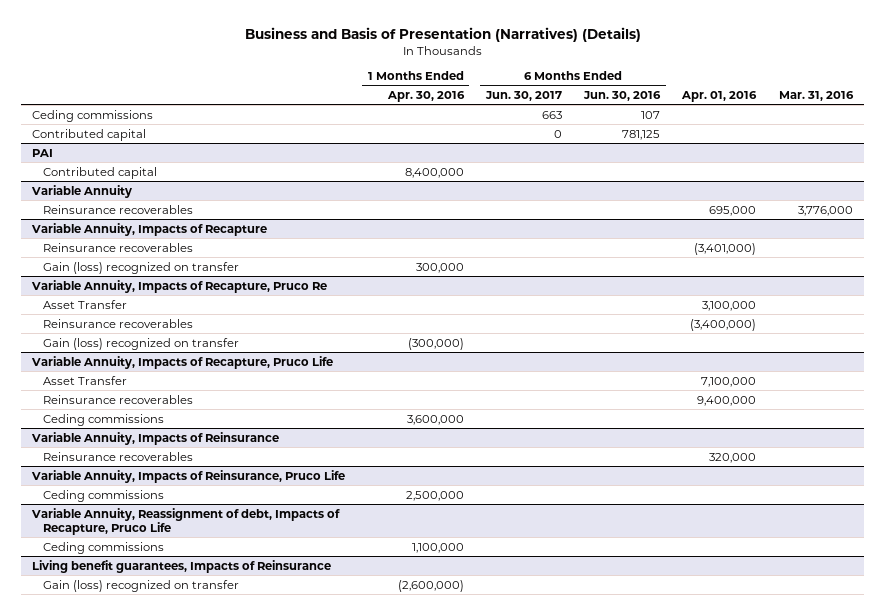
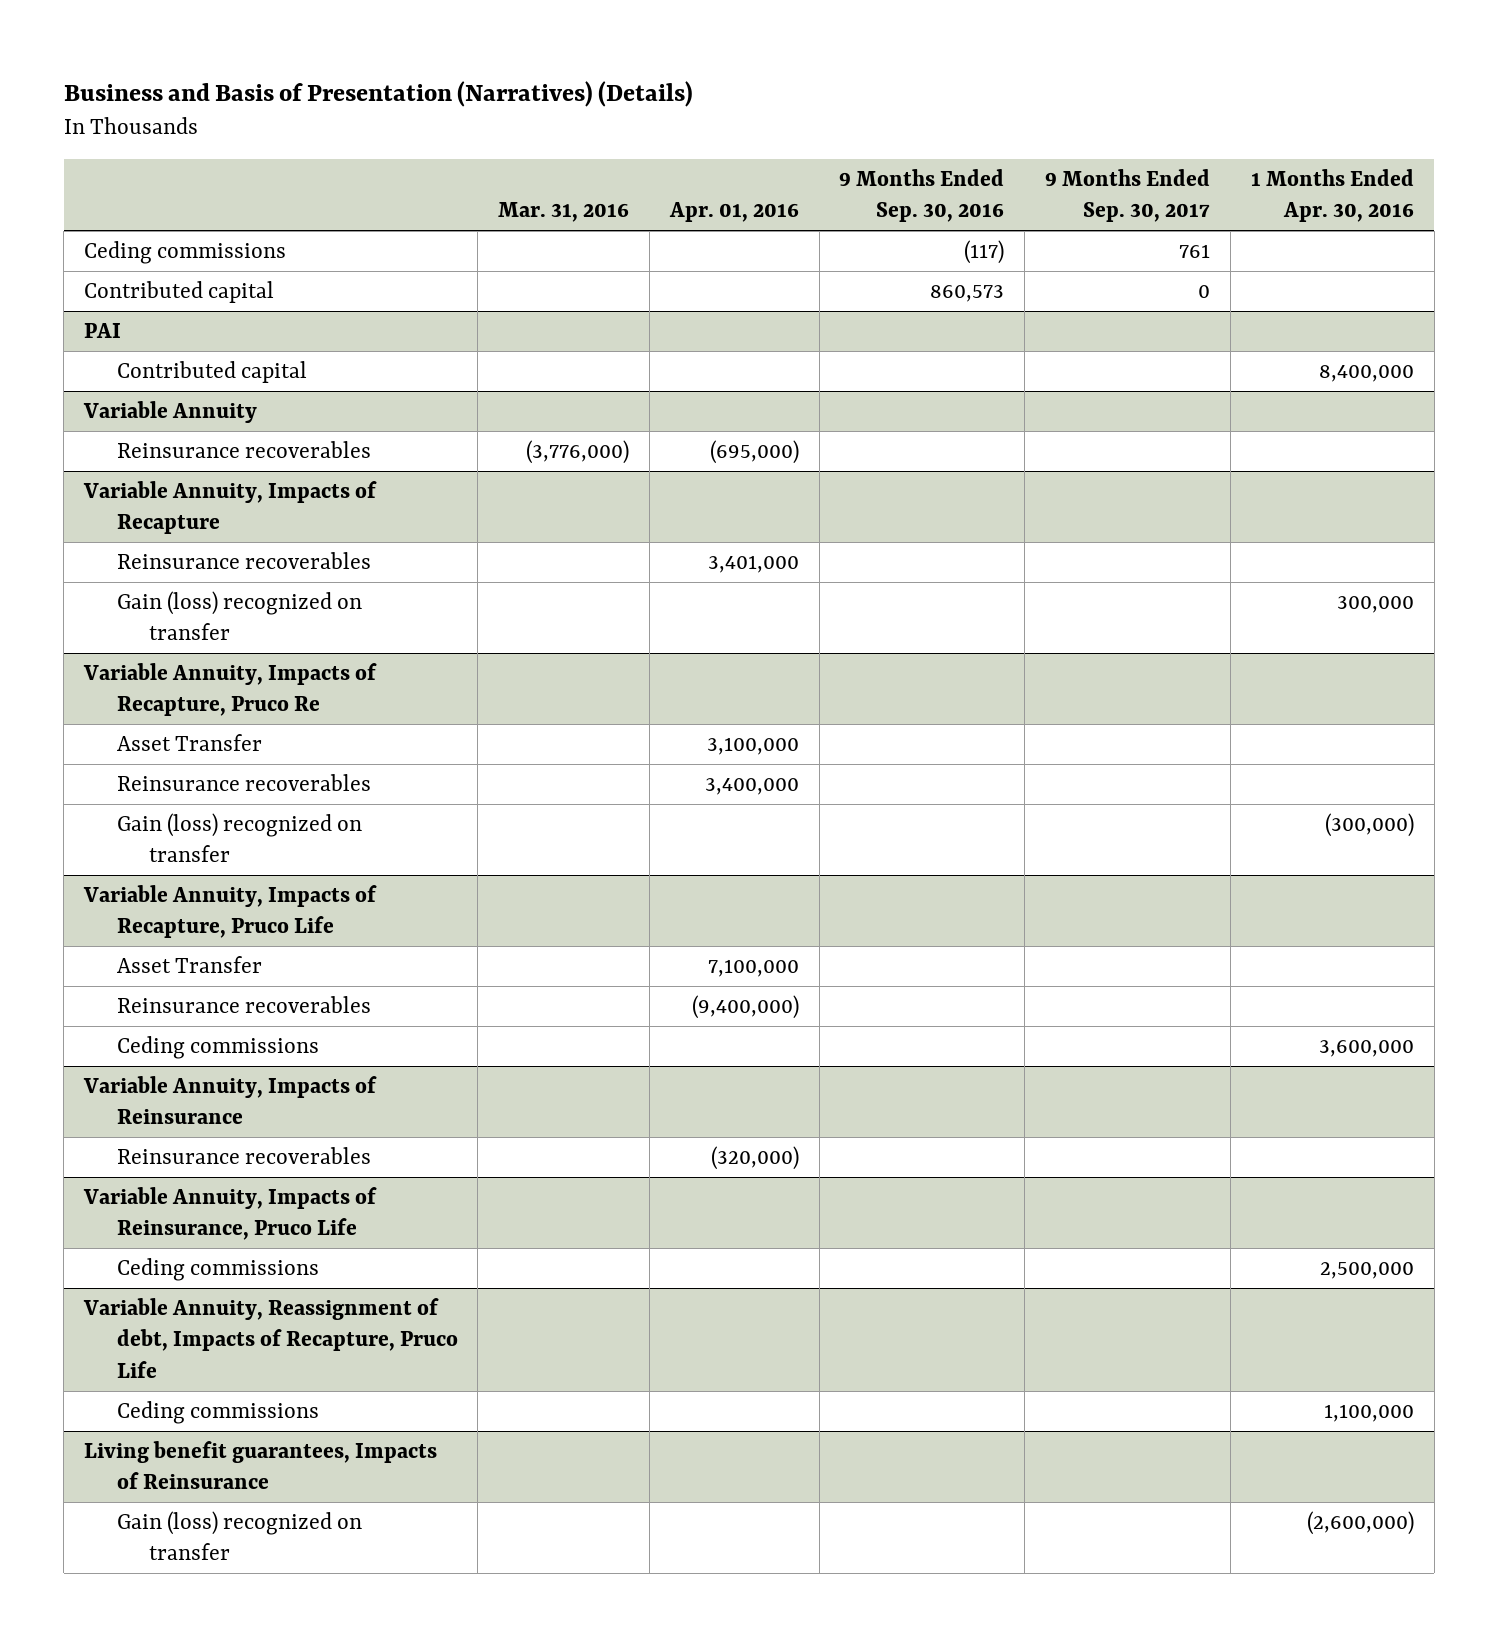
- | 1 Months Ended Apr. 30, 2016 | 6 Months Ended Jun. 30, 2017 | 6 Months Ended Jun. 30, 2016 | Apr. 01, 2016 | Mar. 31, 2016
+ | Mar. 31, 2016 | Apr. 01, 2016 | 9 Months Ended Sep. 30, 2016 | 9 Months Ended Sep. 30, 2017 | 1 Months Ended Apr. 30, 2016
@ Variable Annuity
- Reinsurance recoverables | | | | 695,000 | 3,776,000
+ Reinsurance recoverables | (3,776,000) | (695,000) | | |
@ Variable Annuity, Impacts of Recapture
- Reinsurance recoverables | | | | (3,401,000) |
+ Reinsurance recoverables | | 3,401,000 | | |
@ Variable Annuity, Impacts of Recapture, Pruco Re
- Reinsurance recoverables | | | | (3,400,000) |
+ Reinsurance recoverables | | 3,400,000 | | |
@ Variable Annuity, Impacts of Recapture, Pruco Life
- Reinsurance recoverables | | | | 9,400,000 |
+ Reinsurance recoverables | | (9,400,000) | | |
@ Variable Annuity, Impacts of Reinsurance
- Reinsurance recoverables | | | | 320,000 |
+ Reinsurance recoverables | | (320,000) | | |

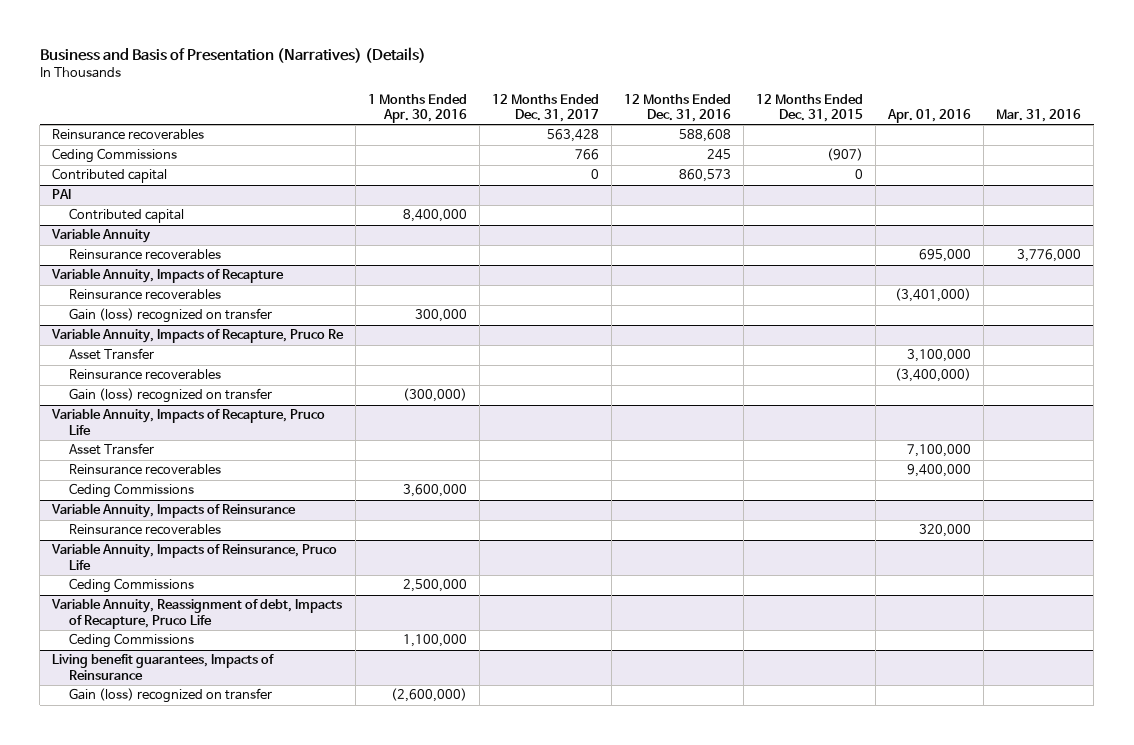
- | Mar. 31, 2016 | Apr. 01, 2016 | 9 Months Ended Sep. 30, 2016 | 9 Months Ended Sep. 30, 2017 | 1 Months Ended Apr. 30, 2016
+ | 1 Months Ended Apr. 30, 2016 | 12 Months Ended Dec. 31, 2017 | 12 Months Ended Dec. 31, 2016 | 12 Months Ended Dec. 31, 2015 | Apr. 01, 2016 | Mar. 31, 2016
- Ceding commissions | | | (117) | 761 |
+ Reinsurance recoverables | | 563,428 | 588,608 | | |
+ Ceding Commissions | | 766 | 245 | (907) | |
@ Variable Annuity
- Reinsurance recoverables | (3,776,000) | (695,000) | | |
+ Reinsurance recoverables | | | | | 695,000 | 3,776,000
@ Variable Annuity, Impacts of Recapture
- Reinsurance recoverables | | 3,401,000 | | |
+ Reinsurance recoverables | | | | | (3,401,000) |
@ Variable Annuity, Impacts of Recapture, Pruco Re
- Reinsurance recoverables | | 3,400,000 | | |
+ Reinsurance recoverables | | | | | (3,400,000) |
@ Variable Annuity, Impacts of Recapture, Pruco Life
- Reinsurance recoverables | | (9,400,000) | | |
- Ceding commissions | | | | | 3,600,000
+ Reinsurance recoverables | | | | | 9,400,000 |
+ Ceding Commissions | 3,600,000 | | | | |
@ Variable Annuity, Impacts of Reinsurance
- Reinsurance recoverables | | (320,000) | | |
+ Reinsurance recoverables | | | | | 320,000 |
@ Variable Annuity, Impacts of Reinsurance, Pruco Life
- Ceding commissions | | | | | 2,500,000
+ Ceding Commissions | 2,500,000 | | | | |
@ Variable Annuity, Reassignment of debt, Impacts of Recapture, Pruco Life
- Ceding commissions | | | | | 1,100,000
+ Ceding Commissions | 1,100,000 | | | | |

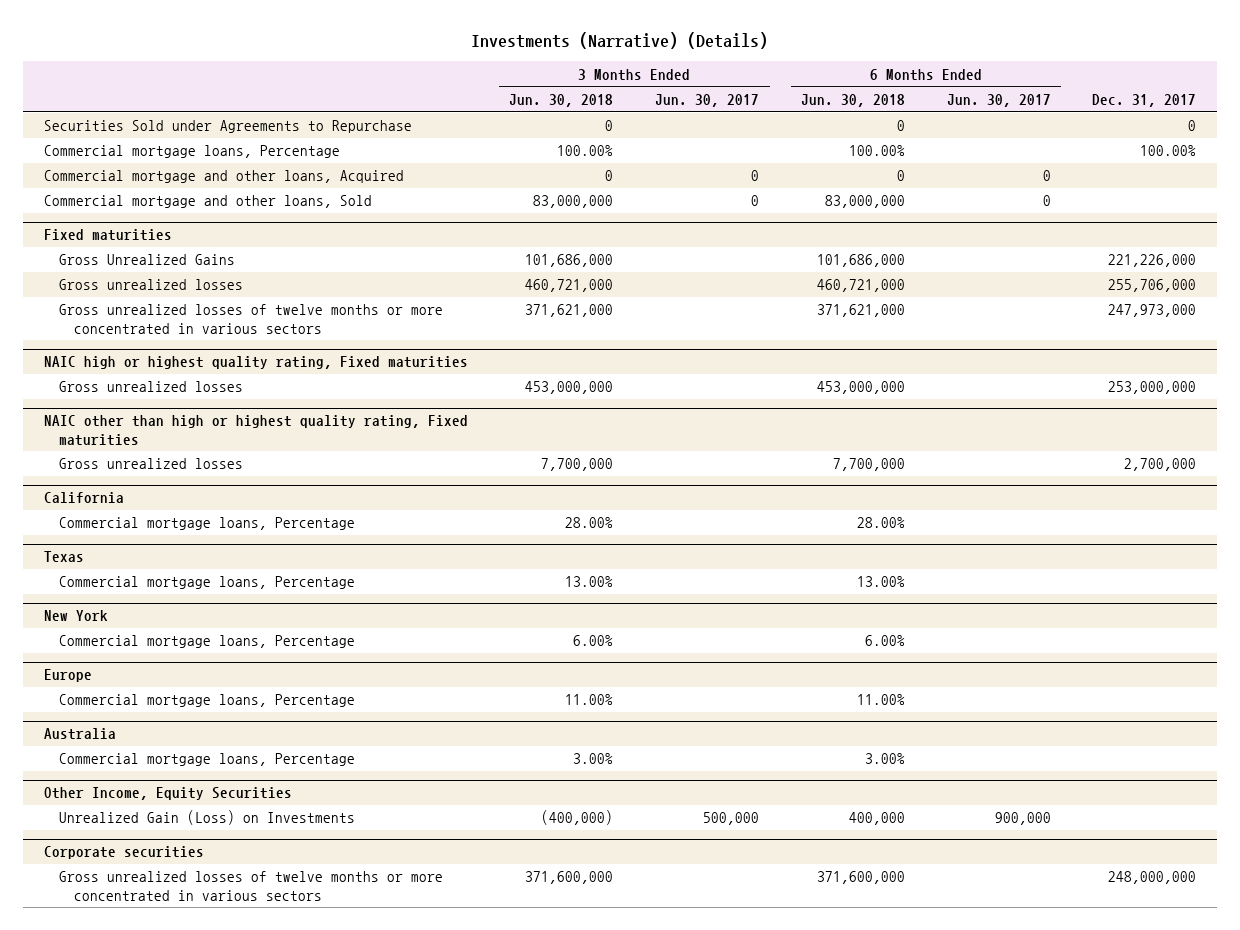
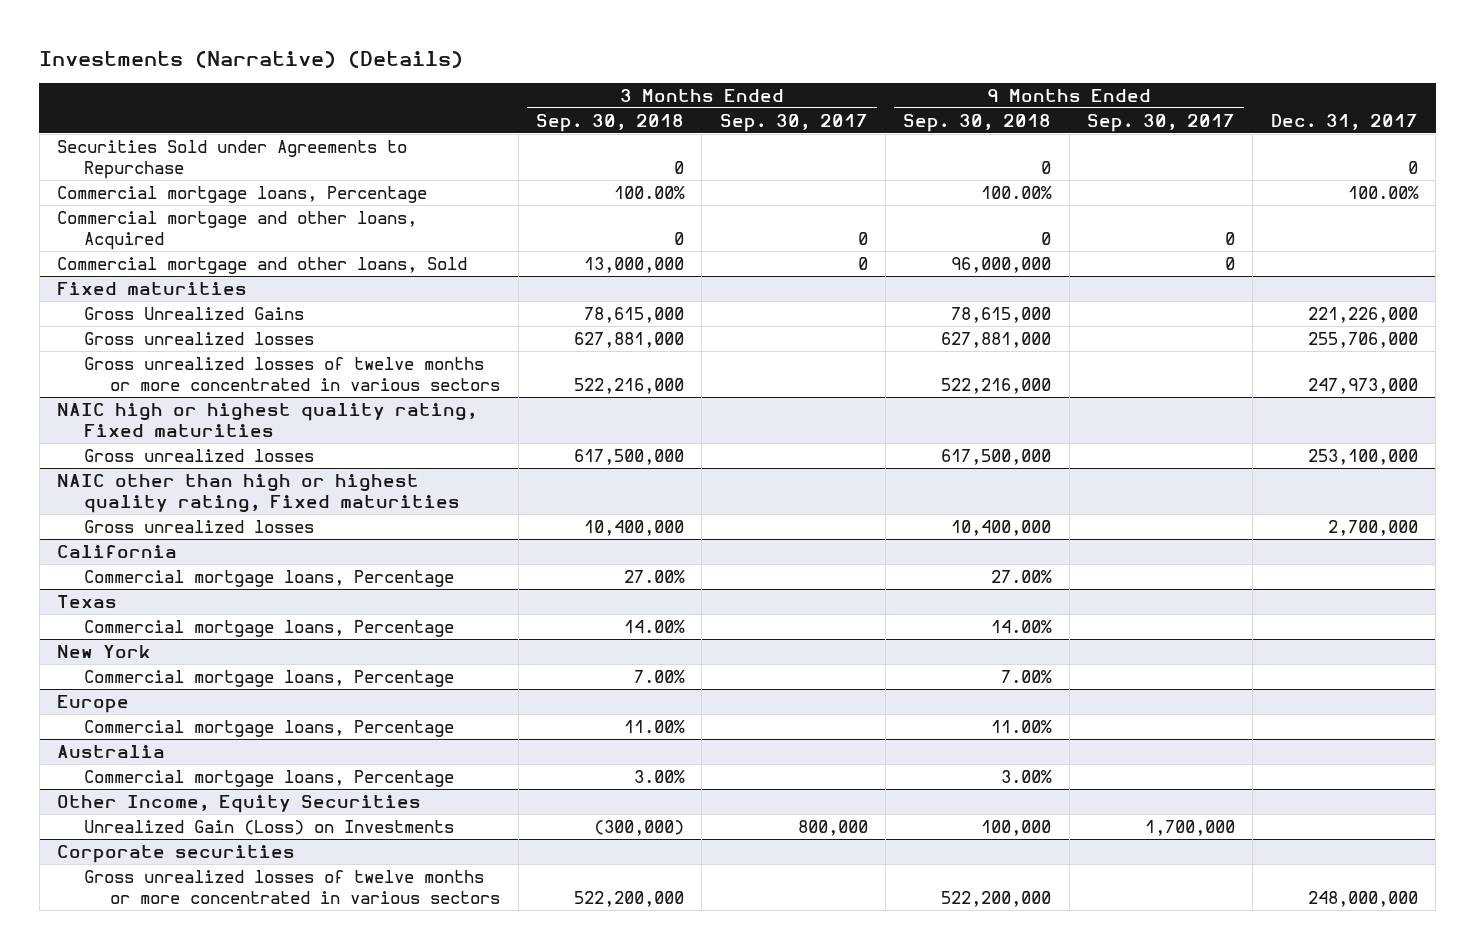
- | 3 Months Ended Jun. 30, 2018 | 3 Months Ended Jun. 30, 2017 | 6 Months Ended Jun. 30, 2018 | 6 Months Ended Jun. 30, 2017 | Dec. 31, 2017
+ | 3 Months Ended Sep. 30, 2018 | 3 Months Ended Sep. 30, 2017 | 9 Months Ended Sep. 30, 2018 | 9 Months Ended Sep. 30, 2017 | Dec. 31, 2017
@ NAIC high or highest quality rating, Fixed maturities
- Gross unrealized losses | 453,000,000 | | 453,000,000 | | 253,000,000
+ Gross unrealized losses | 617,500,000 | | 617,500,000 | | 253,100,000

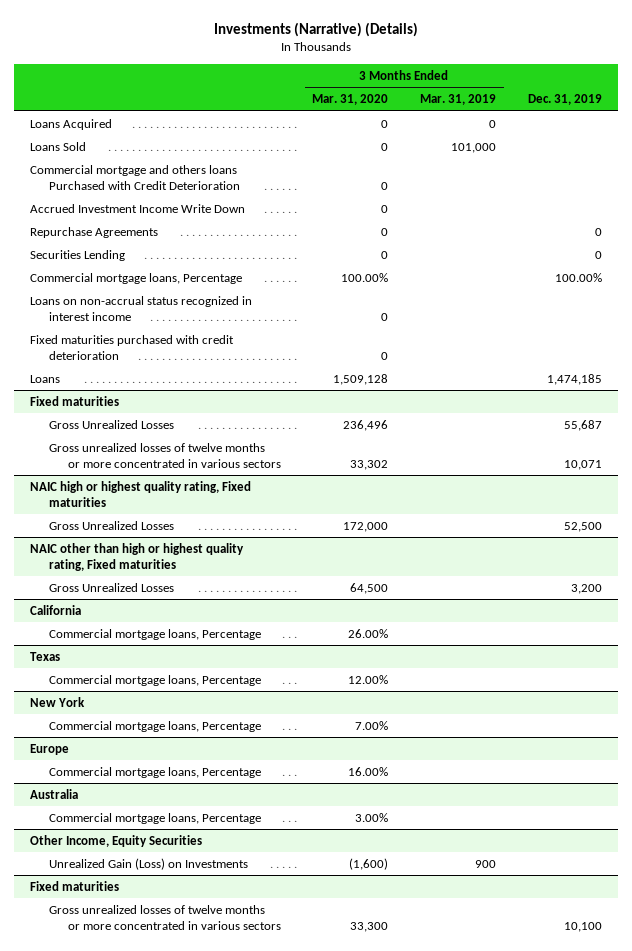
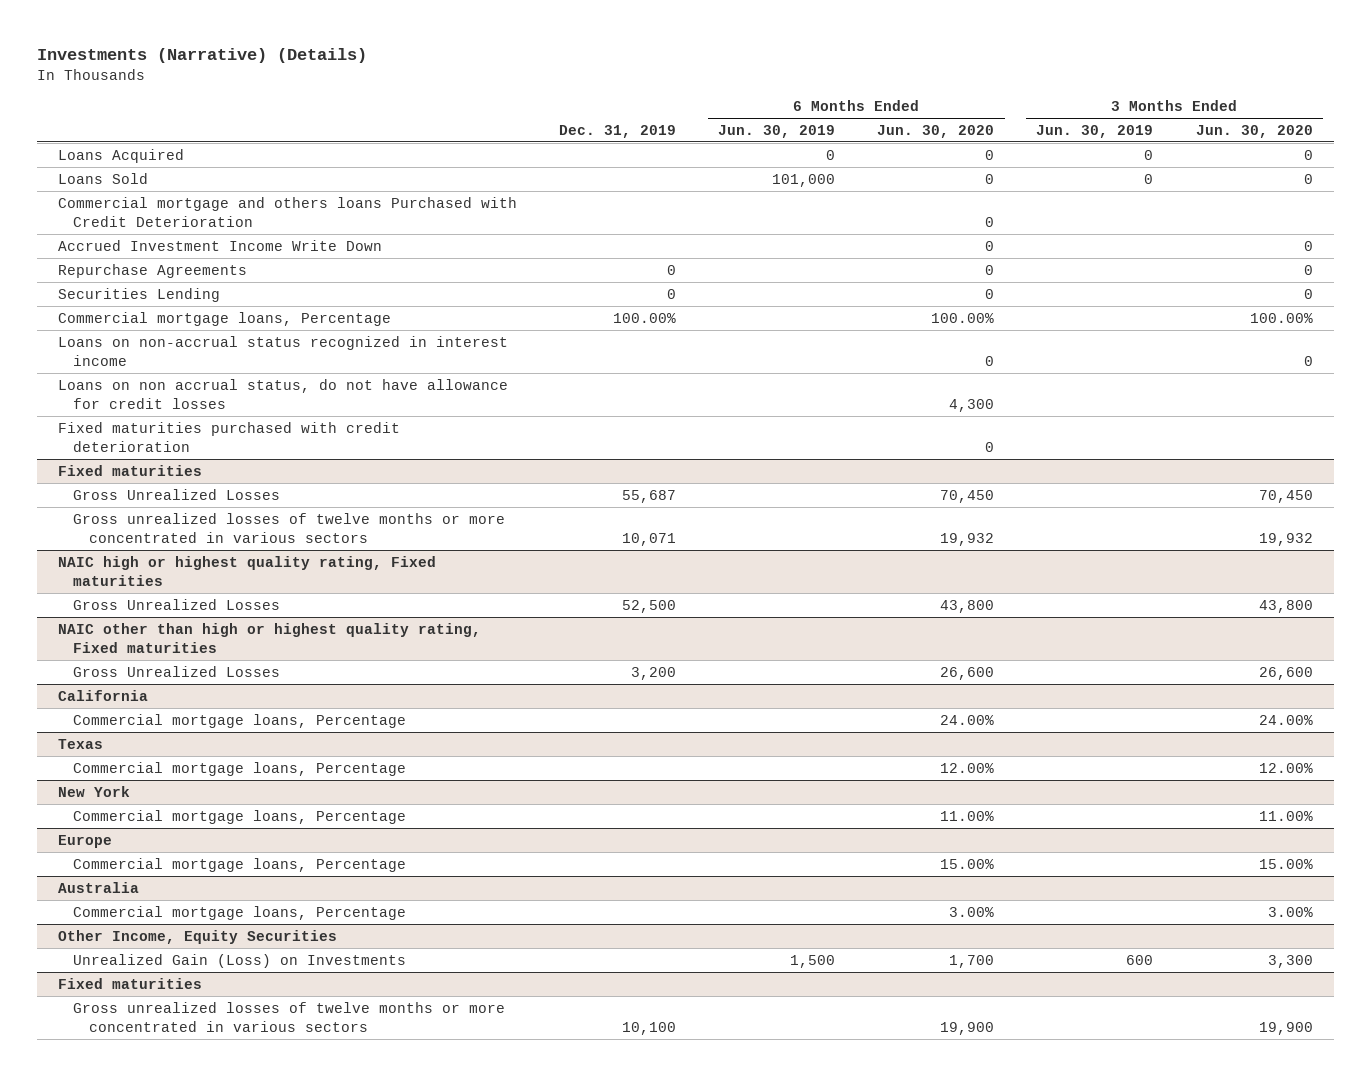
- | 3 Months Ended Mar. 31, 2020 | 3 Months Ended Mar. 31, 2019 | Dec. 31, 2019
+ | Dec. 31, 2019 | 6 Months Ended Jun. 30, 2019 | 6 Months Ended Jun. 30, 2020 | 3 Months Ended Jun. 30, 2019 | 3 Months Ended Jun. 30, 2020
+ Loans on non accrual status, do not have allowance for credit losses | | | 4,300 | |
- Loans | 1,509,128 | | 1,474,185

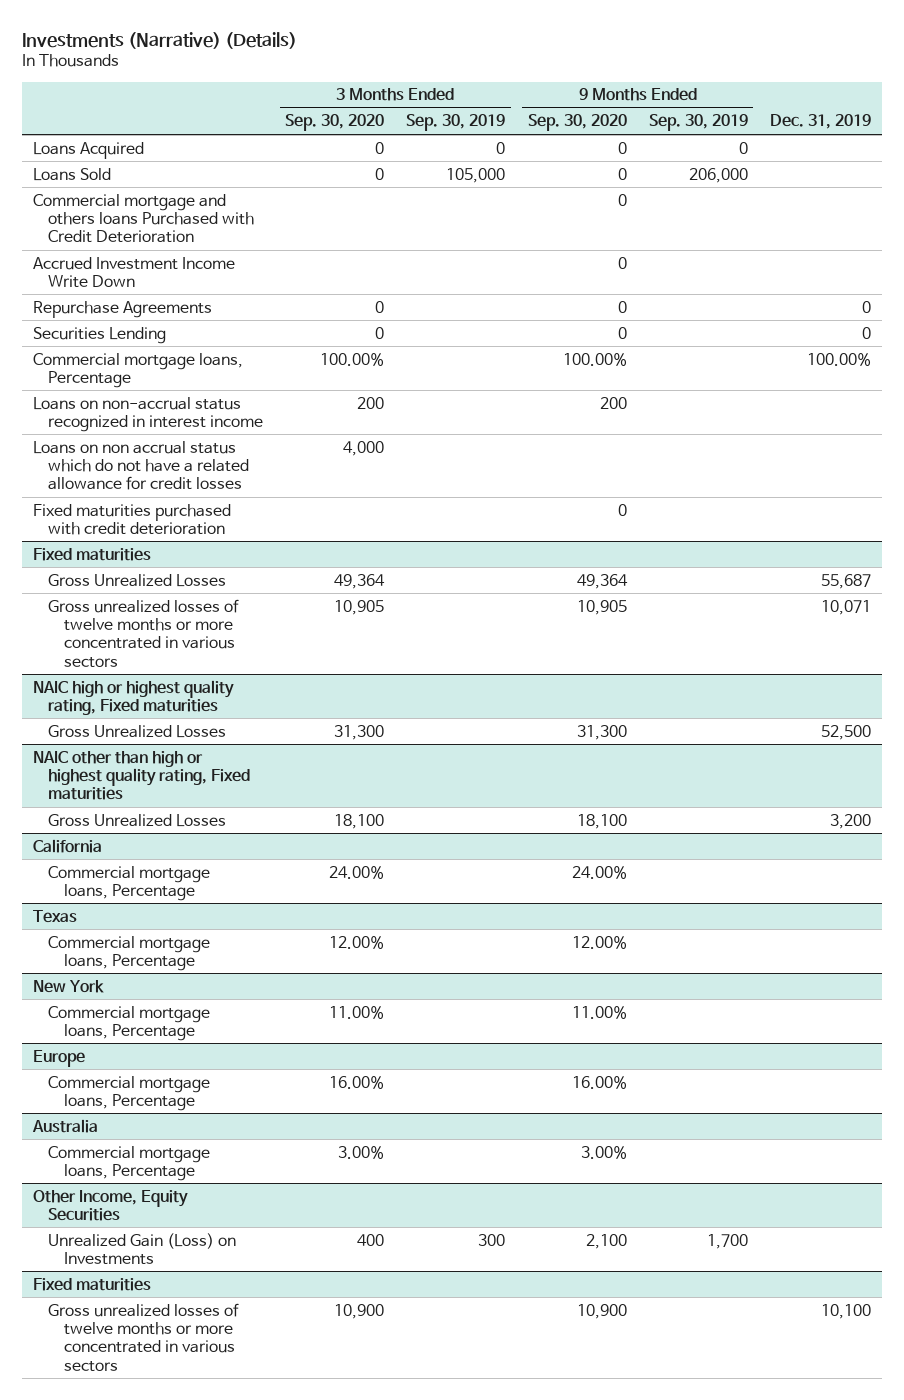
- | Dec. 31, 2019 | 6 Months Ended Jun. 30, 2019 | 6 Months Ended Jun. 30, 2020 | 3 Months Ended Jun. 30, 2019 | 3 Months Ended Jun. 30, 2020
+ | 3 Months Ended Sep. 30, 2020 | 3 Months Ended Sep. 30, 2019 | 9 Months Ended Sep. 30, 2020 | 9 Months Ended Sep. 30, 2019 | Dec. 31, 2019
- Loans on non accrual status, do not have allowance for credit losses | | | 4,300 | |
+ Loans on non accrual status which do not have a related allowance for credit losses | 4,000 | | | |

